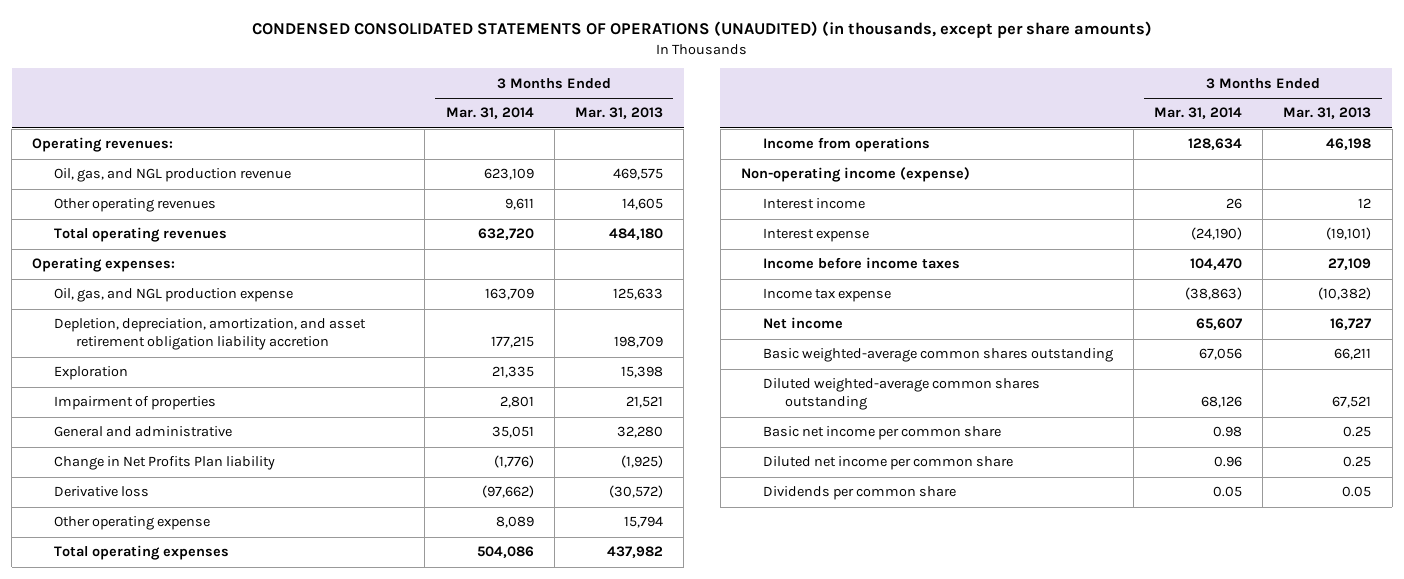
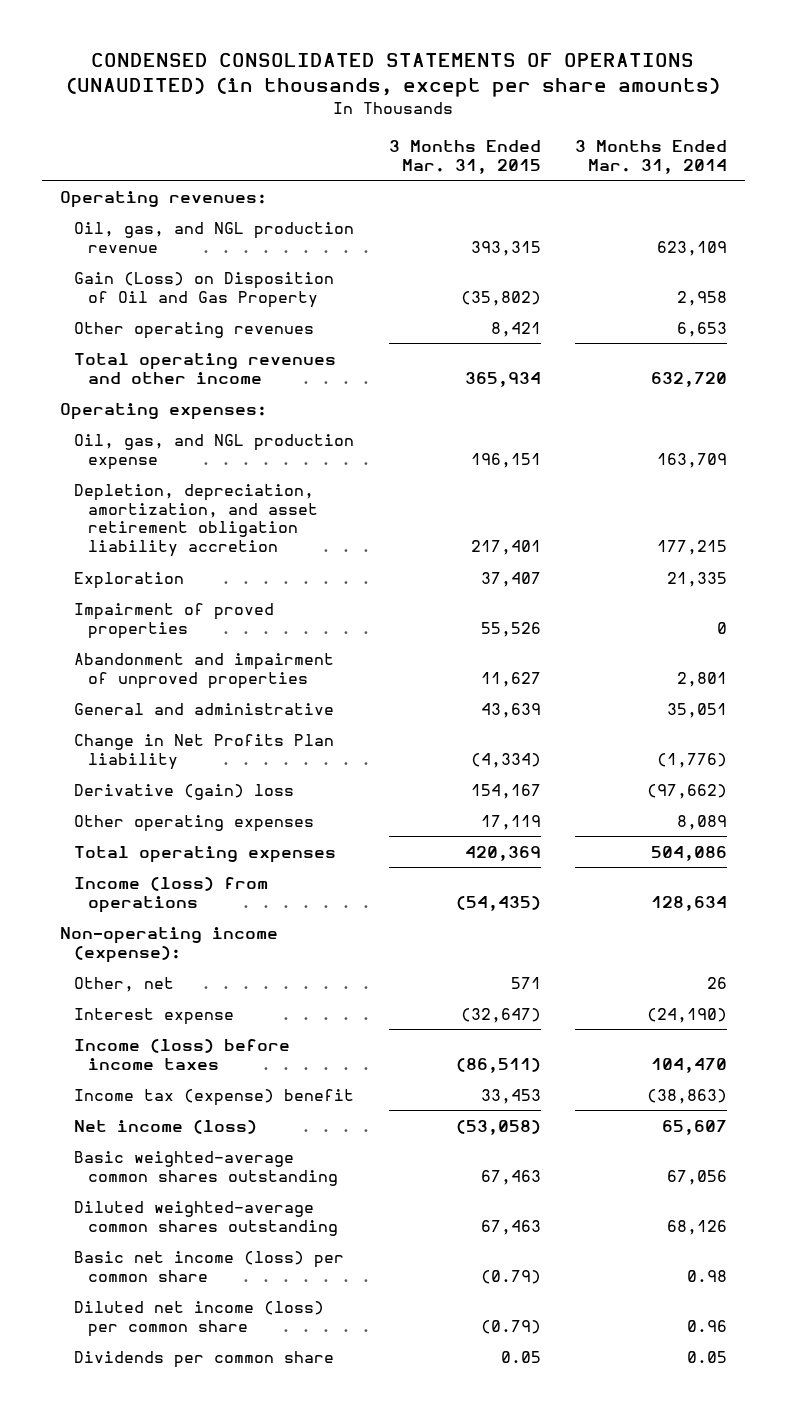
- | 3 Months Ended Mar. 31, 2014 | 3 Months Ended Mar. 31, 2013
+ | 3 Months Ended Mar. 31, 2015 | 3 Months Ended Mar. 31, 2014
- Other operating revenues | 9,611 | 14,605
- Total operating revenues | 632,720 | 484,180
+ Gain (Loss) on Disposition of Oil and Gas Property | (35,802) | 2,958
+ Other operating revenues | 8,421 | 6,653
+ Total operating revenues and other income | 365,934 | 632,720
- Impairment of properties | 2,801 | 21,521
+ Impairment of proved properties | 55,526 | 0
+ Abandonment and impairment of unproved properties | 11,627 | 2,801
- Derivative loss | (97,662) | (30,572)
- Other operating expense | 8,089 | 15,794
+ Derivative (gain) loss | 154,167 | (97,662)
+ Other operating expenses | 17,119 | 8,089
- Income from operations | 128,634 | 46,198
- Non-operating income (expense)
- Interest income | 26 | 12
+ Income (loss) from operations | (54,435) | 128,634
+ Non-operating income (expense):
+ Other, net | 571 | 26
- Income before income taxes | 104,470 | 27,109
- Income tax expense | (38,863) | (10,382)
- Net income | 65,607 | 16,727
+ Income (loss) before income taxes | (86,511) | 104,470
+ Income tax (expense) benefit | 33,453 | (38,863)
+ Net income (loss) | (53,058) | 65,607
- Basic net income per common share | 0.98 | 0.25
- Diluted net income per common share | 0.96 | 0.25
+ Basic net income (loss) per common share | (0.79) | 0.98
+ Diluted net income (loss) per common share | (0.79) | 0.96

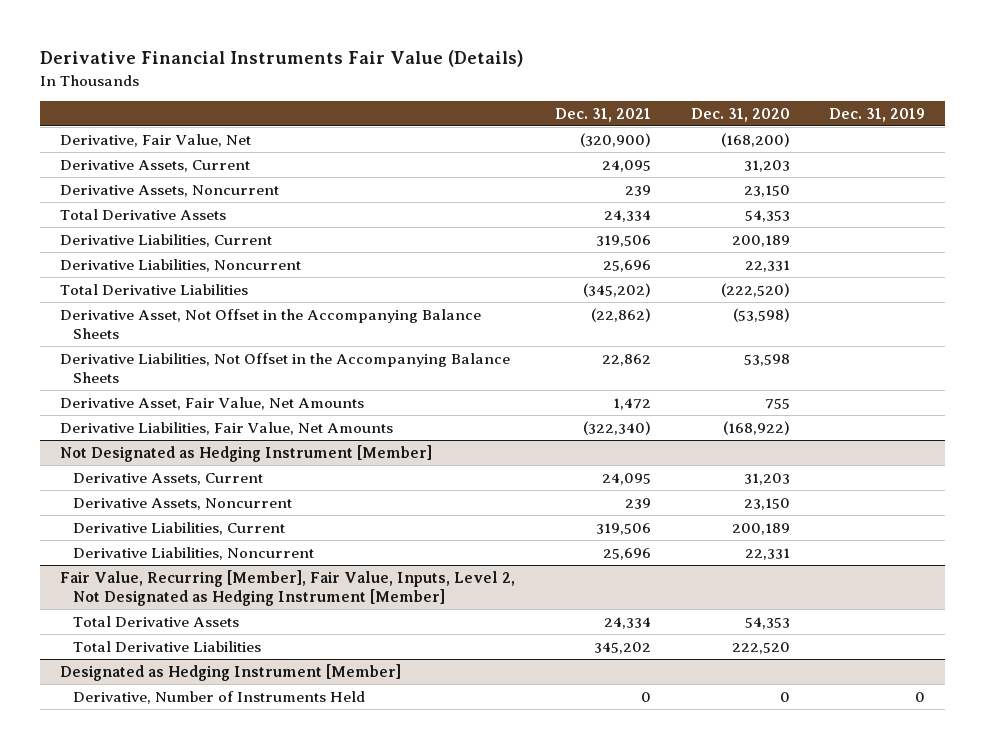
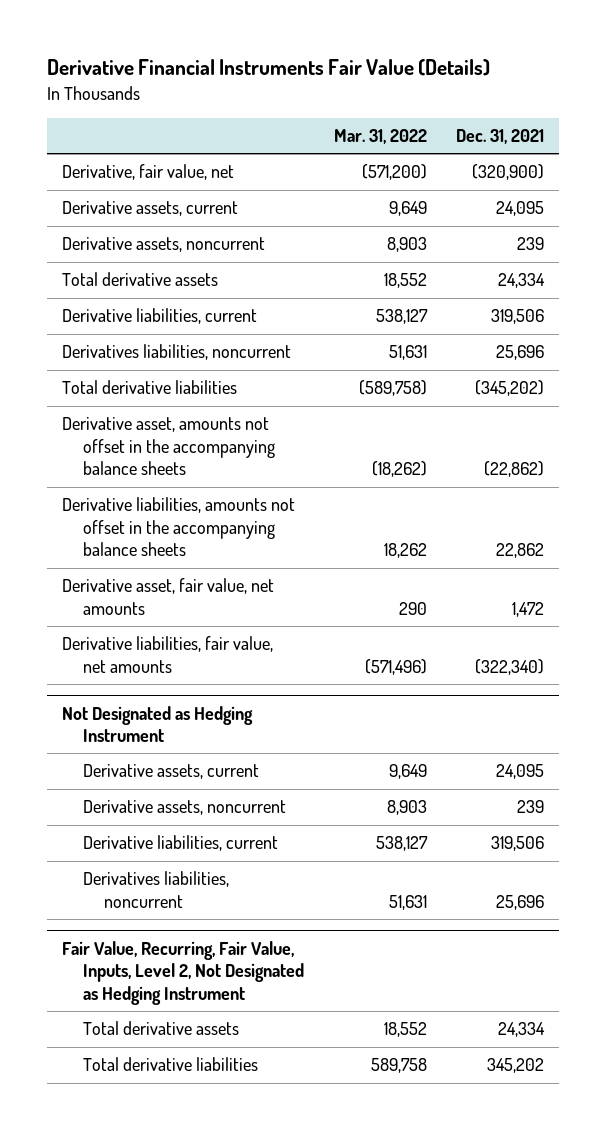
- | Dec. 31, 2021 | Dec. 31, 2020 | Dec. 31, 2019
+ | Mar. 31, 2022 | Dec. 31, 2021
- Derivative, Fair Value, Net | (320,900) | (168,200) |
- Derivative Assets, Current | 24,095 | 31,203 |
- Derivative Assets, Noncurrent | 239 | 23,150 |
- Total Derivative Assets | 24,334 | 54,353 |
- Derivative Liabilities, Current | 319,506 | 200,189 |
- Derivative Liabilities, Noncurrent | 25,696 | 22,331 |
- Total Derivative Liabilities | (345,202) | (222,520) |
- Derivative Asset, Not Offset in the Accompanying Balance Sheets | (22,862) | (53,598) |
- Derivative Liabilities, Not Offset in the Accompanying Balance Sheets | 22,862 | 53,598 |
- Derivative Asset, Fair Value, Net Amounts | 1,472 | 755 |
- Derivative Liabilities, Fair Value, Net Amounts | (322,340) | (168,922) |
- Not Designated as Hedging Instrument [Member]
- Derivative Assets, Current | 24,095 | 31,203 |
- Derivative Assets, Noncurrent | 239 | 23,150 |
- Derivative Liabilities, Current | 319,506 | 200,189 |
- Derivative Liabilities, Noncurrent | 25,696 | 22,331 |
- Fair Value, Recurring [Member], Fair Value, Inputs, Level 2, Not Designated as Hedging Instrument [Member]
- Total Derivative Assets | 24,334 | 54,353 |
- Total Derivative Liabilities | 345,202 | 222,520 |
- Designated as Hedging Instrument [Member]
- Derivative, Number of Instruments Held | 0 | 0 | 0
+ Derivative, fair value, net | (571,200) | (320,900)
+ Derivative assets, current | 9,649 | 24,095
+ Derivative assets, noncurrent | 8,903 | 239
+ Total derivative assets | 18,552 | 24,334
+ Derivative liabilities, current | 538,127 | 319,506
+ Derivatives liabilities, noncurrent | 51,631 | 25,696
+ Total derivative liabilities | (589,758) | (345,202)
+ Derivative asset, amounts not offset in the accompanying balance sheets | (18,262) | (22,862)
+ Derivative liabilities, amounts not offset in the accompanying balance sheets | 18,262 | 22,862
+ Derivative asset, fair value, net amounts | 290 | 1,472
+ Derivative liabilities, fair value, net amounts | (571,496) | (322,340)
+ Not Designated as Hedging Instrument
+ Derivative assets, current | 9,649 | 24,095
+ Derivative assets, noncurrent | 8,903 | 239
+ Derivative liabilities, current | 538,127 | 319,506
+ Derivatives liabilities, noncurrent | 51,631 | 25,696
+ Fair Value, Recurring, Fair Value, Inputs, Level 2, Not Designated as Hedging Instrument
+ Total derivative assets | 18,552 | 24,334
+ Total derivative liabilities | 589,758 | 345,202

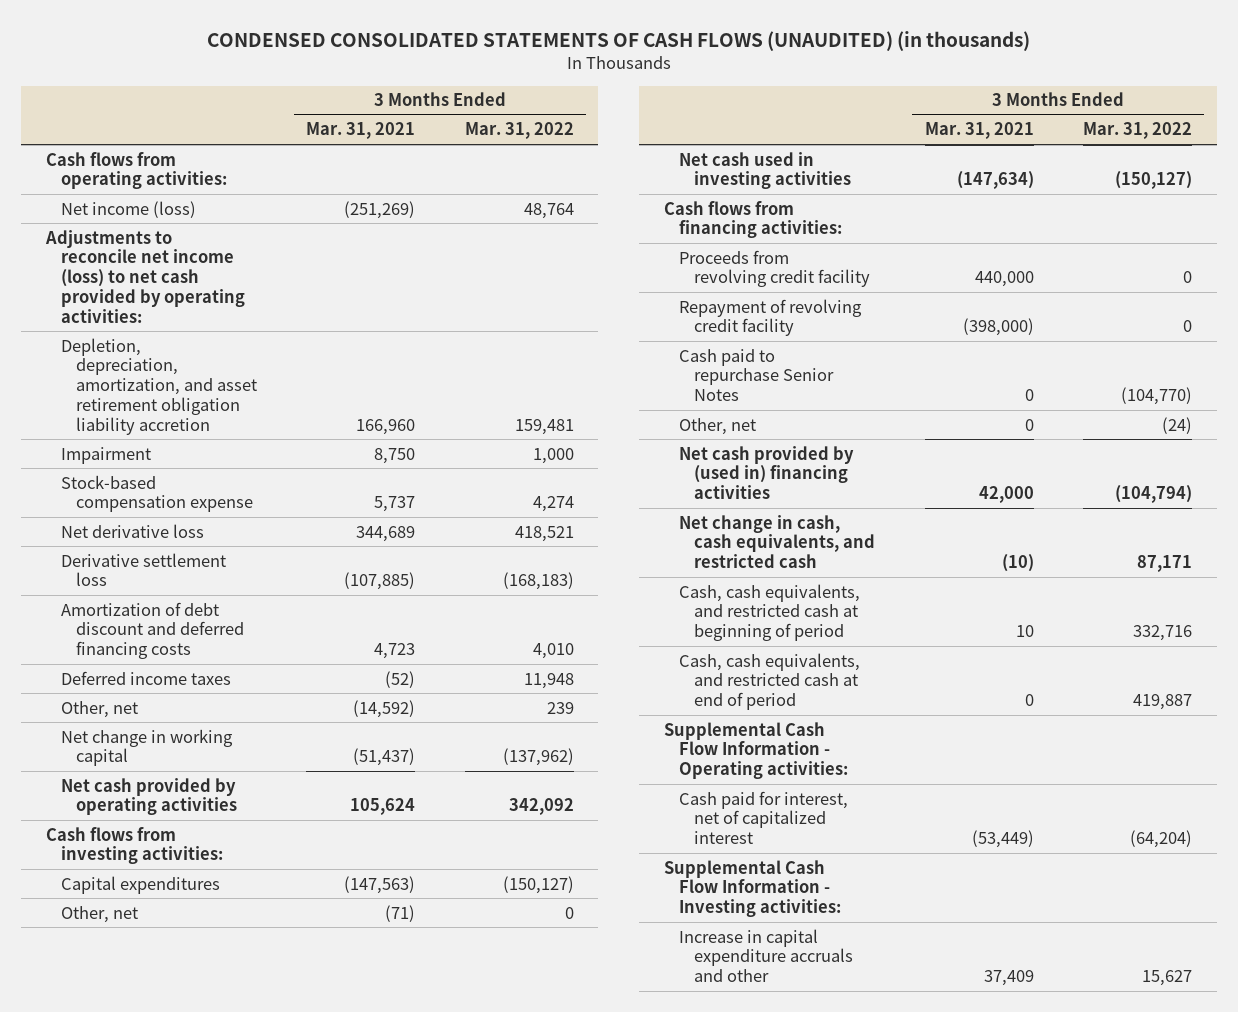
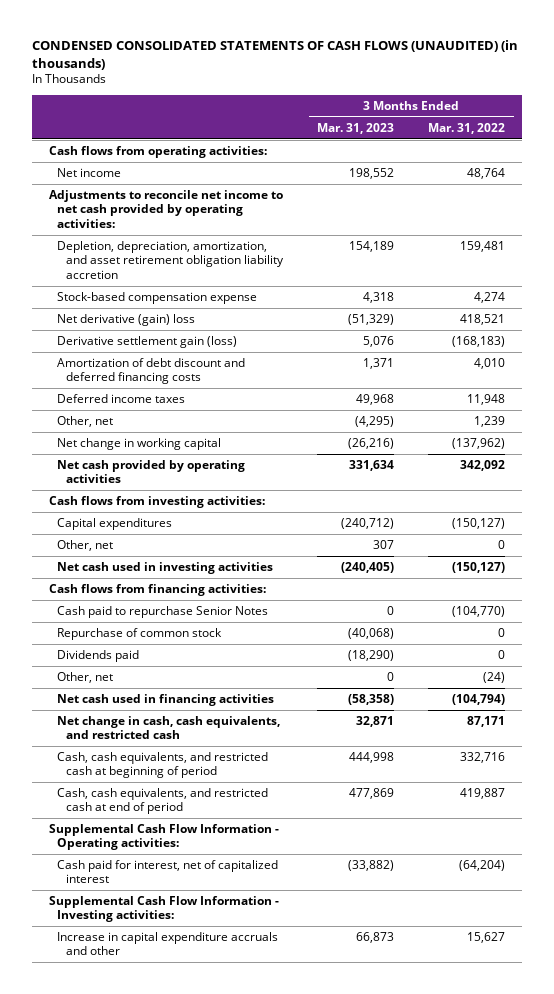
- | 3 Months Ended Mar. 31, 2021 | 3 Months Ended Mar. 31, 2022
+ | 3 Months Ended Mar. 31, 2023 | 3 Months Ended Mar. 31, 2022
- Net income (loss) | (251,269) | 48,764
- Adjustments to reconcile net income (loss) to net cash provided by operating activities:
+ Net income | 198,552 | 48,764
+ Adjustments to reconcile net income to net cash provided by operating activities:
- Impairment | 8,750 | 1,000
- Net derivative loss | 344,689 | 418,521
- Derivative settlement loss | (107,885) | (168,183)
+ Net derivative (gain) loss | (51,329) | 418,521
+ Derivative settlement gain (loss) | 5,076 | (168,183)
- Other, net | (14,592) | 239
+ Other, net | (4,295) | 1,239
- Proceeds from revolving credit facility | 440,000 | 0
- Repayment of revolving credit facility | (398,000) | 0
+ Repurchase of common stock | (40,068) | 0
+ Dividends paid | (18,290) | 0
- Net cash provided by (used in) financing activities | 42,000 | (104,794)
+ Net cash used in financing activities | (58,358) | (104,794)

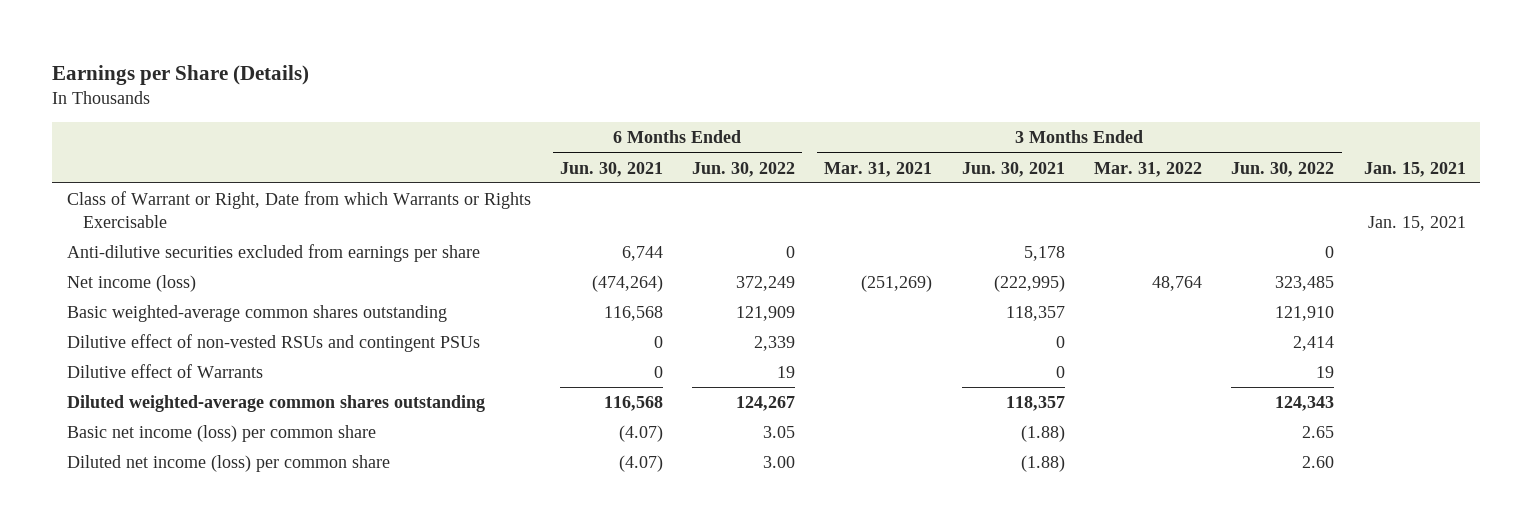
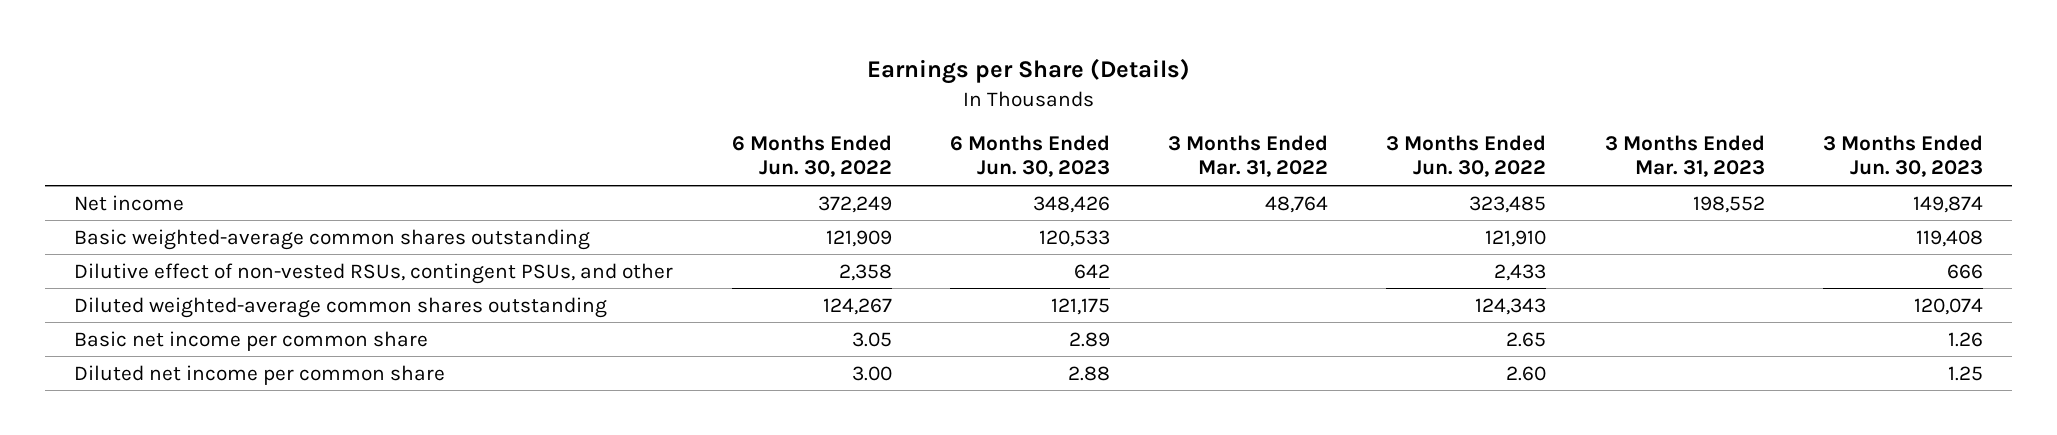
- | 6 Months Ended Jun. 30, 2021 | 6 Months Ended Jun. 30, 2022 | 3 Months Ended Mar. 31, 2021 | 3 Months Ended Jun. 30, 2021 | 3 Months Ended Mar. 31, 2022 | 3 Months Ended Jun. 30, 2022 | Jan. 15, 2021
+ | 6 Months Ended Jun. 30, 2022 | 6 Months Ended Jun. 30, 2023 | 3 Months Ended Mar. 31, 2022 | 3 Months Ended Jun. 30, 2022 | 3 Months Ended Mar. 31, 2023 | 3 Months Ended Jun. 30, 2023
- Class of Warrant or Right, Date from which Warrants or Rights Exercisable | | | | | | | Jan. 15, 2021
- Anti-dilutive securities excluded from earnings per share | 6,744 | 0 | | 5,178 | | 0 |
- Net income (loss) | (474,264) | 372,249 | (251,269) | (222,995) | 48,764 | 323,485 |
+ Net income | 372,249 | 348,426 | 48,764 | 323,485 | 198,552 | 149,874
- Dilutive effect of non-vested RSUs and contingent PSUs | 0 | 2,339 | | 0 | | 2,414 |
- Dilutive effect of Warrants | 0 | 19 | | 0 | | 19 |
+ Dilutive effect of non-vested RSUs, contingent PSUs, and other | 2,358 | 642 | | 2,433 | | 666
- Basic net income (loss) per common share | (4.07) | 3.05 | | (1.88) | | 2.65 |
- Diluted net income (loss) per common share | (4.07) | 3.00 | | (1.88) | | 2.60 |
+ Basic net income per common share | 3.05 | 2.89 | | 2.65 | | 1.26
+ Diluted net income per common share | 3.00 | 2.88 | | 2.60 | | 1.25

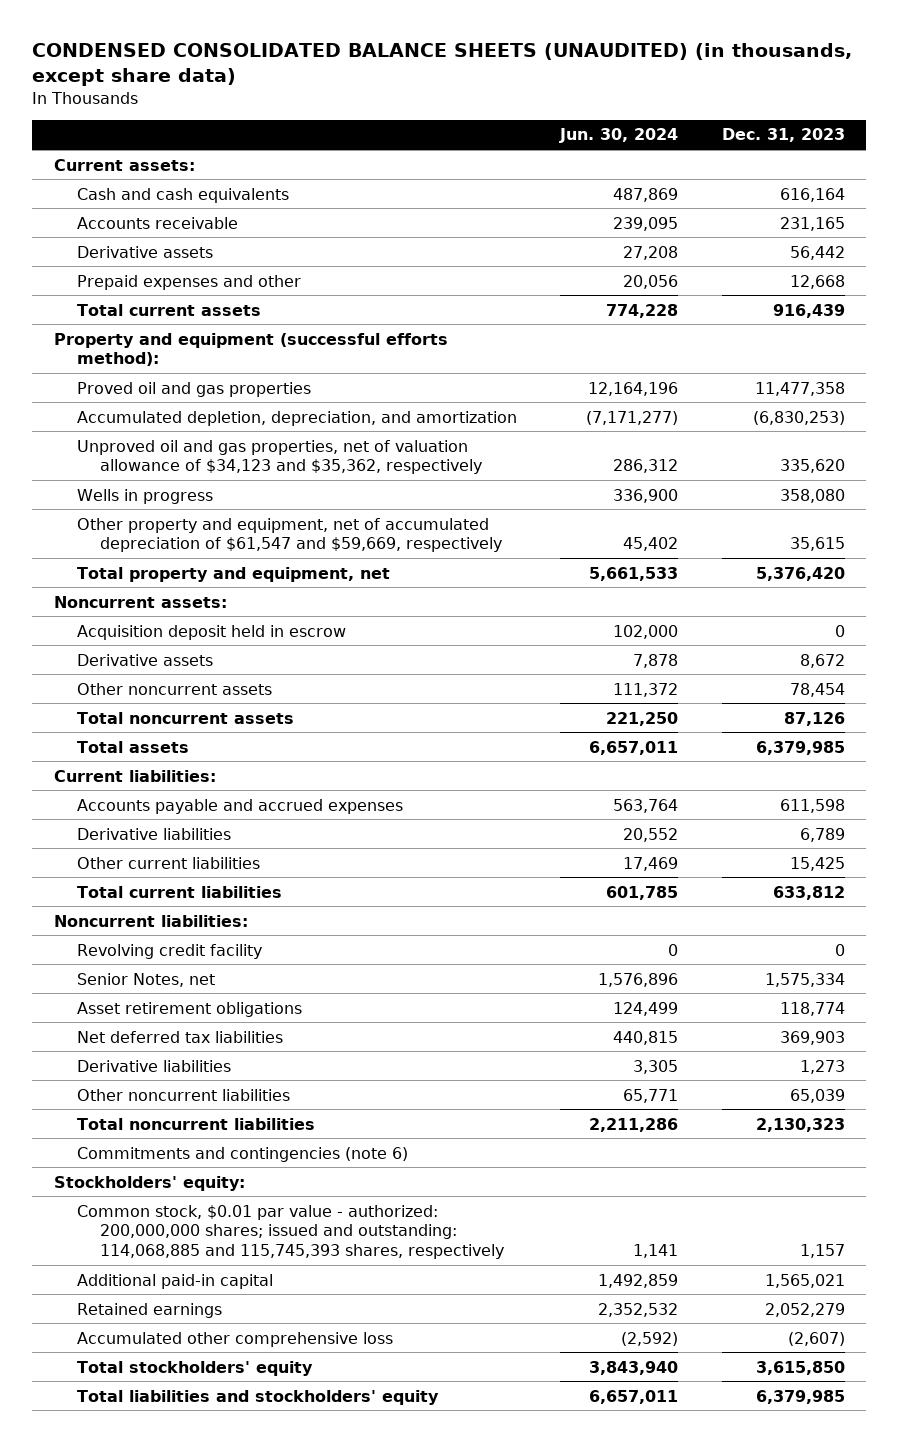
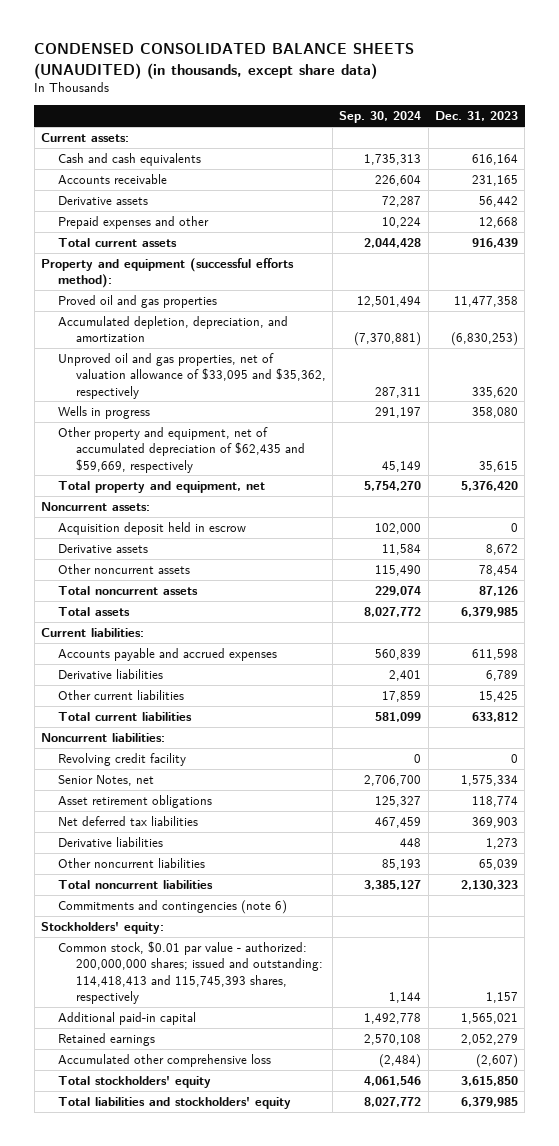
- | Jun. 30, 2024 | Dec. 31, 2023
+ | Sep. 30, 2024 | Dec. 31, 2023
- Unproved oil and gas properties, net of valuation allowance of $34,123 and $35,362, respectively | 286,312 | 335,620
+ Unproved oil and gas properties, net of valuation allowance of $33,095 and $35,362, respectively | 287,311 | 335,620
- Other property and equipment, net of accumulated depreciation of $61,547 and $59,669, respectively | 45,402 | 35,615
+ Other property and equipment, net of accumulated depreciation of $62,435 and $59,669, respectively | 45,149 | 35,615
- Common stock, $0.01 par value - authorized: 200,000,000 shares; issued and outstanding: 114,068,885 and 115,745,393 shares, respectively | 1,141 | 1,157
+ Common stock, $0.01 par value - authorized: 200,000,000 shares; issued and outstanding: 114,418,413 and 115,745,393 shares, respectively | 1,144 | 1,157

